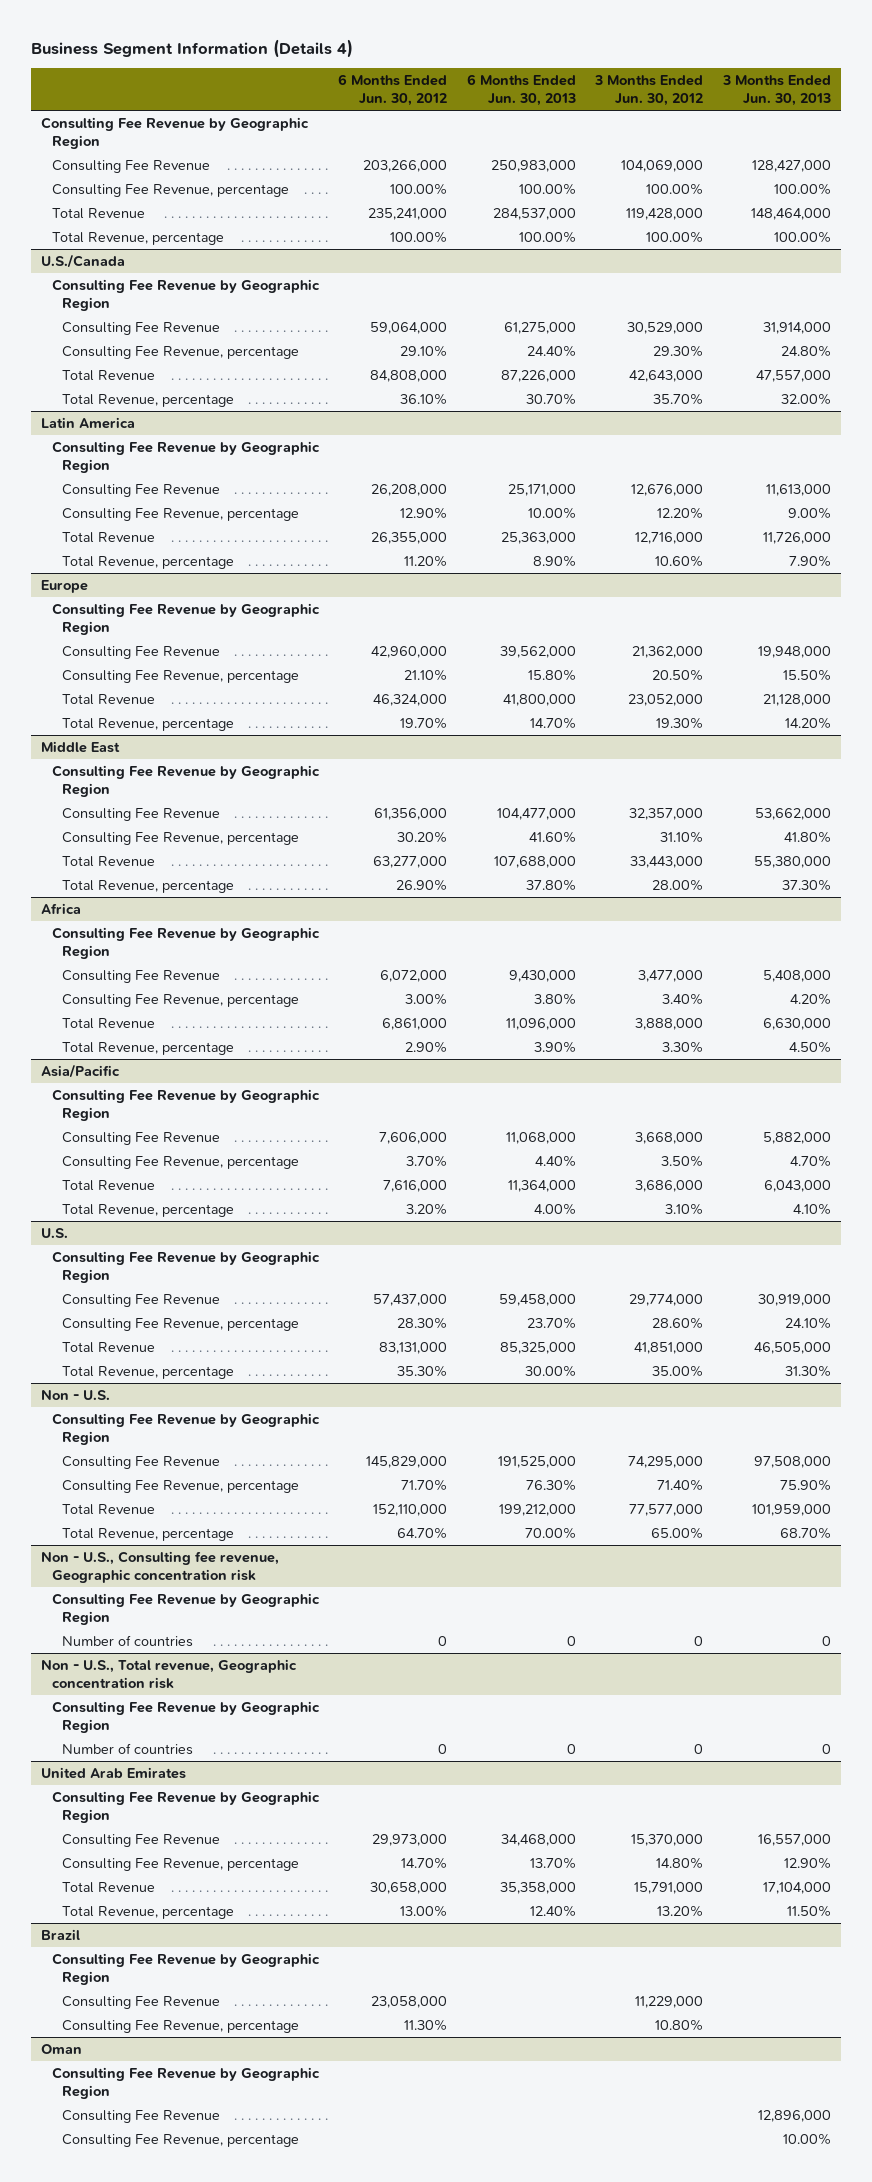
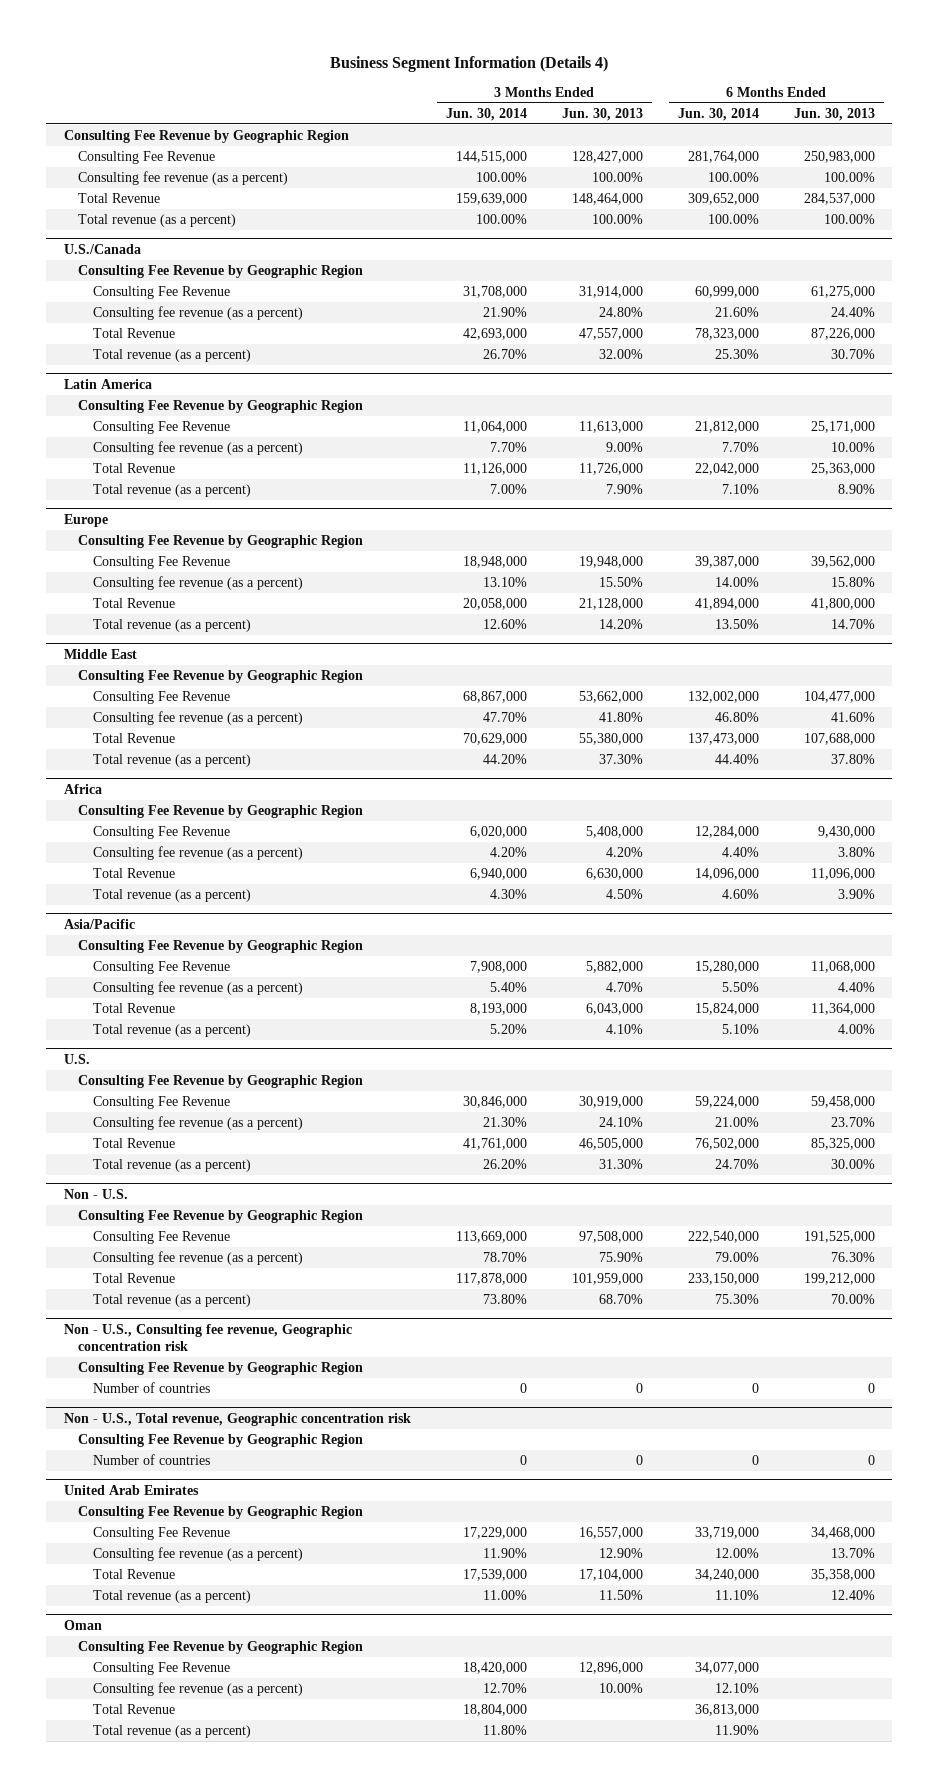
- | 6 Months Ended Jun. 30, 2012 | 6 Months Ended Jun. 30, 2013 | 3 Months Ended Jun. 30, 2012 | 3 Months Ended Jun. 30, 2013
+ | 3 Months Ended Jun. 30, 2014 | 3 Months Ended Jun. 30, 2013 | 6 Months Ended Jun. 30, 2014 | 6 Months Ended Jun. 30, 2013
- Consulting Fee Revenue, percentage | 100.00% | 100.00% | 100.00% | 100.00%
+ Consulting fee revenue (as a percent) | 100.00% | 100.00% | 100.00% | 100.00%
- Total Revenue, percentage | 100.00% | 100.00% | 100.00% | 100.00%
+ Total revenue (as a percent) | 100.00% | 100.00% | 100.00% | 100.00%
@ U.S./Canada
- Consulting Fee Revenue, percentage | 29.10% | 24.40% | 29.30% | 24.80%
+ Consulting fee revenue (as a percent) | 21.90% | 24.80% | 21.60% | 24.40%
- Total Revenue, percentage | 36.10% | 30.70% | 35.70% | 32.00%
+ Total revenue (as a percent) | 26.70% | 32.00% | 25.30% | 30.70%
@ Latin America
- Consulting Fee Revenue, percentage | 12.90% | 10.00% | 12.20% | 9.00%
+ Consulting fee revenue (as a percent) | 7.70% | 9.00% | 7.70% | 10.00%
- Total Revenue, percentage | 11.20% | 8.90% | 10.60% | 7.90%
+ Total revenue (as a percent) | 7.00% | 7.90% | 7.10% | 8.90%
@ Europe
- Consulting Fee Revenue, percentage | 21.10% | 15.80% | 20.50% | 15.50%
+ Consulting fee revenue (as a percent) | 13.10% | 15.50% | 14.00% | 15.80%
- Total Revenue, percentage | 19.70% | 14.70% | 19.30% | 14.20%
+ Total revenue (as a percent) | 12.60% | 14.20% | 13.50% | 14.70%
@ Middle East
- Consulting Fee Revenue, percentage | 30.20% | 41.60% | 31.10% | 41.80%
+ Consulting fee revenue (as a percent) | 47.70% | 41.80% | 46.80% | 41.60%
- Total Revenue, percentage | 26.90% | 37.80% | 28.00% | 37.30%
+ Total revenue (as a percent) | 44.20% | 37.30% | 44.40% | 37.80%
@ Africa
- Consulting Fee Revenue, percentage | 3.00% | 3.80% | 3.40% | 4.20%
+ Consulting fee revenue (as a percent) | 4.20% | 4.20% | 4.40% | 3.80%
- Total Revenue, percentage | 2.90% | 3.90% | 3.30% | 4.50%
+ Total revenue (as a percent) | 4.30% | 4.50% | 4.60% | 3.90%
@ Asia/Pacific
- Consulting Fee Revenue, percentage | 3.70% | 4.40% | 3.50% | 4.70%
+ Consulting fee revenue (as a percent) | 5.40% | 4.70% | 5.50% | 4.40%
- Total Revenue, percentage | 3.20% | 4.00% | 3.10% | 4.10%
+ Total revenue (as a percent) | 5.20% | 4.10% | 5.10% | 4.00%
@ U.S.
- Consulting Fee Revenue, percentage | 28.30% | 23.70% | 28.60% | 24.10%
+ Consulting fee revenue (as a percent) | 21.30% | 24.10% | 21.00% | 23.70%
- Total Revenue, percentage | 35.30% | 30.00% | 35.00% | 31.30%
+ Total revenue (as a percent) | 26.20% | 31.30% | 24.70% | 30.00%
@ Non - U.S.
- Consulting Fee Revenue, percentage | 71.70% | 76.30% | 71.40% | 75.90%
+ Consulting fee revenue (as a percent) | 78.70% | 75.90% | 79.00% | 76.30%
- Total Revenue, percentage | 64.70% | 70.00% | 65.00% | 68.70%
+ Total revenue (as a percent) | 73.80% | 68.70% | 75.30% | 70.00%
@ United Arab Emirates
- Consulting Fee Revenue, percentage | 14.70% | 13.70% | 14.80% | 12.90%
+ Consulting fee revenue (as a percent) | 11.90% | 12.90% | 12.00% | 13.70%
- Total Revenue, percentage | 13.00% | 12.40% | 13.20% | 11.50%
- Brazil
- Consulting Fee Revenue by Geographic Region
- Consulting Fee Revenue | 23,058,000 | | 11,229,000 |
- Consulting Fee Revenue, percentage | 11.30% | | 10.80% |
@ United Arab Emirates
+ Total revenue (as a percent) | 11.00% | 11.50% | 11.10% | 12.40%
@ Oman
- Consulting Fee Revenue, percentage | | | | 10.00%
+ Consulting fee revenue (as a percent) | 12.70% | 10.00% | 12.10% |
+ Total Revenue | 18,804,000 | | 36,813,000 |
+ Total revenue (as a percent) | 11.80% | | 11.90% |

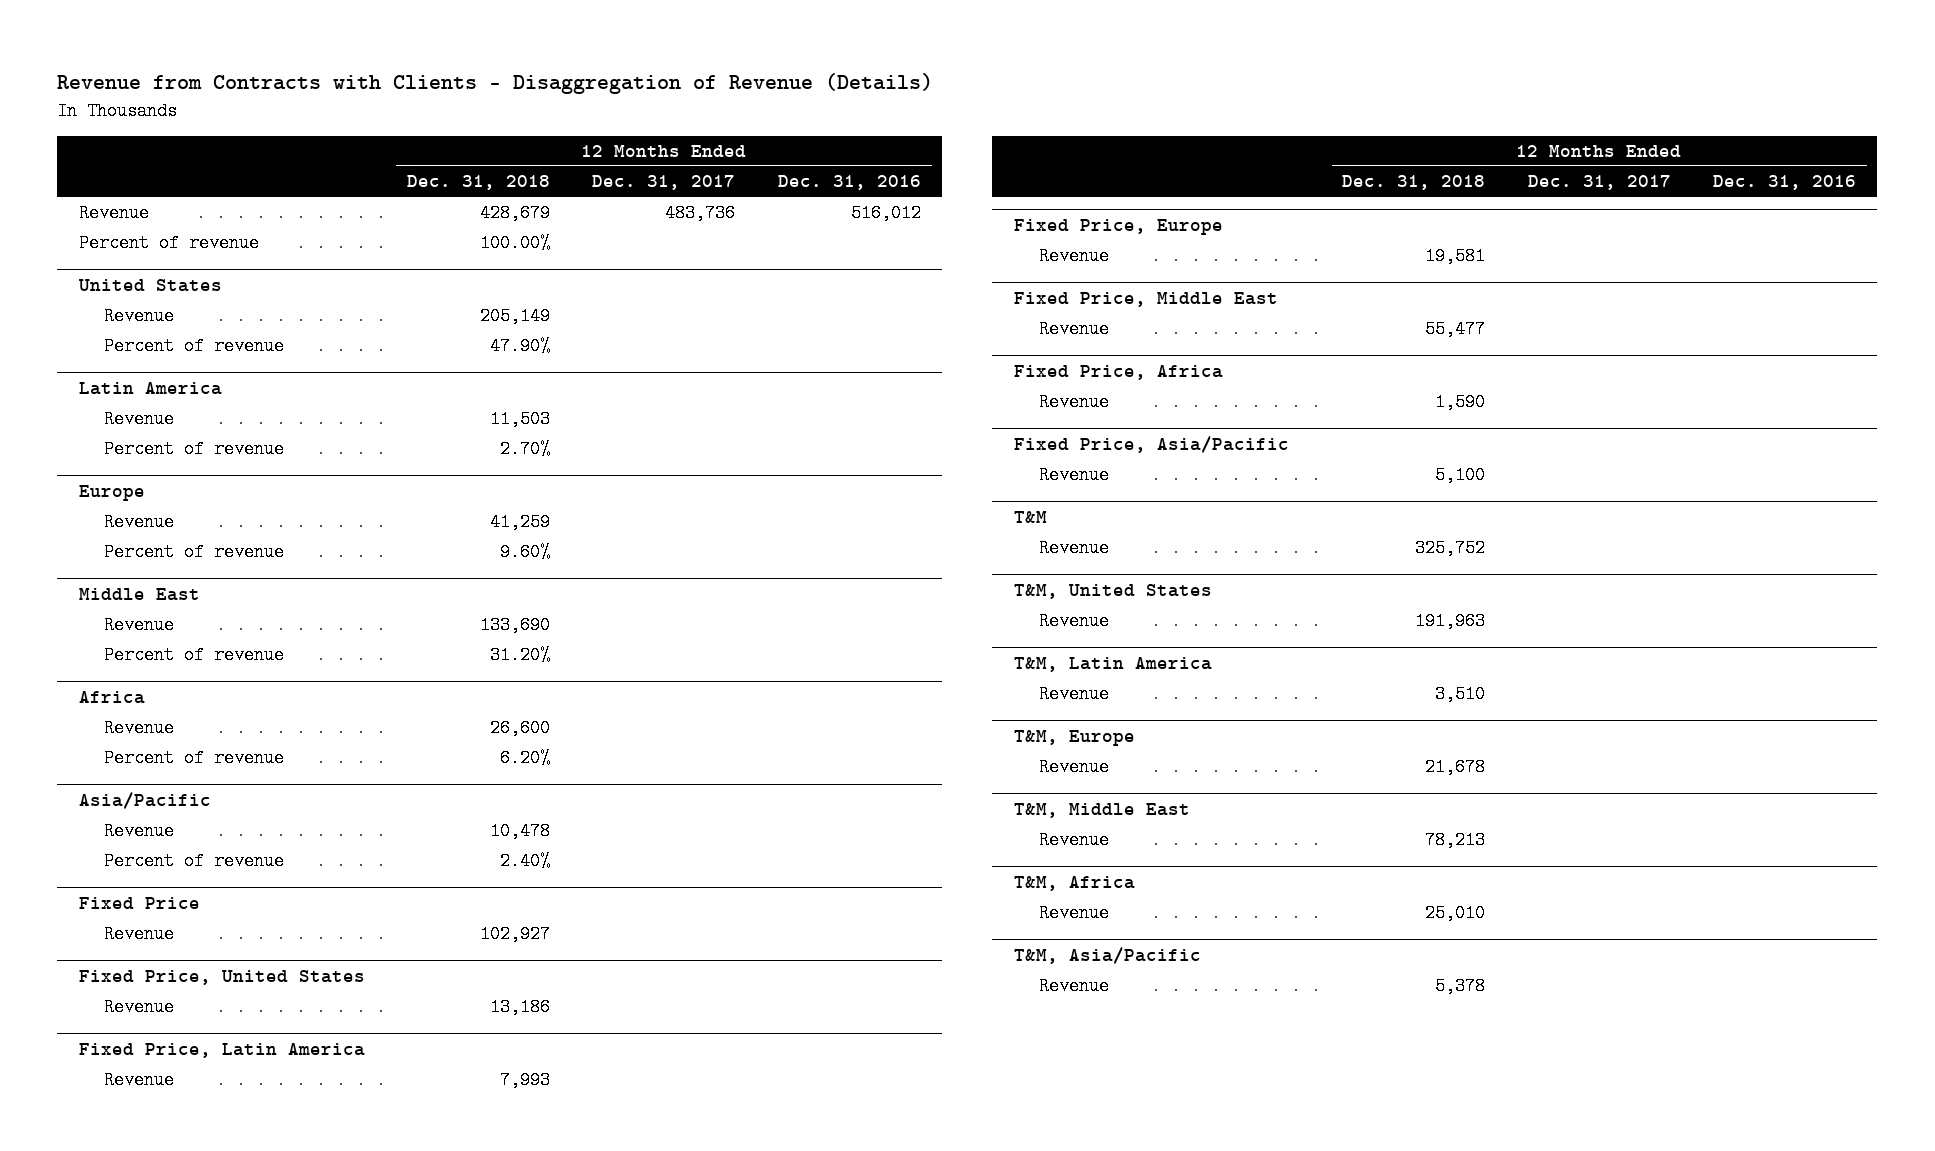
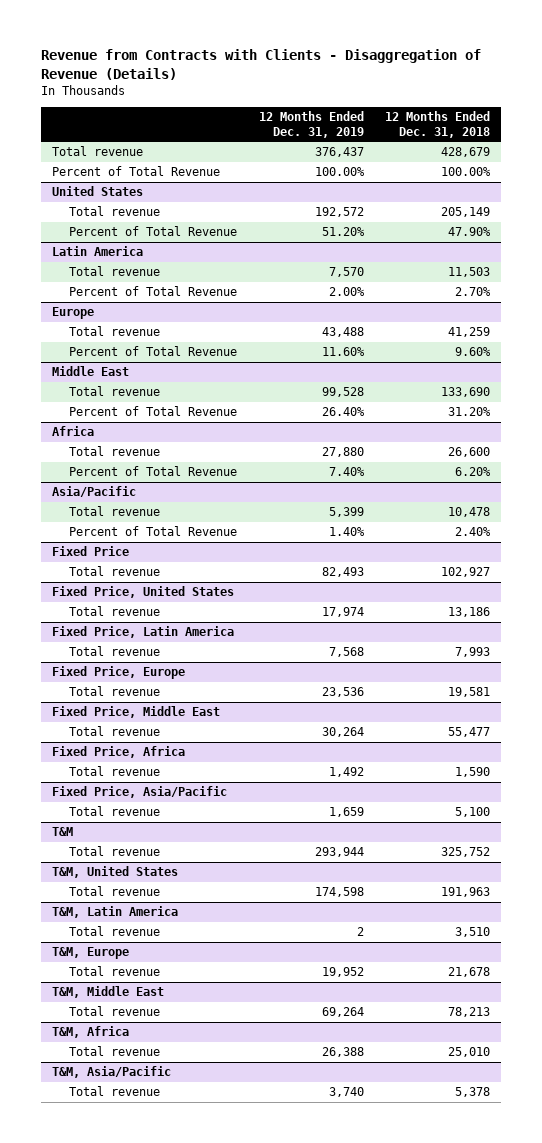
- | 12 Months Ended Dec. 31, 2018 | 12 Months Ended Dec. 31, 2017 | 12 Months Ended Dec. 31, 2016
+ | 12 Months Ended Dec. 31, 2019 | 12 Months Ended Dec. 31, 2018
- Revenue | 428,679 | 483,736 | 516,012
- Percent of revenue | 100.00% | |
+ Total revenue | 376,437 | 428,679
+ Percent of Total Revenue | 100.00% | 100.00%
@ United States
- Revenue | 205,149 | |
- Percent of revenue | 47.90% | |
+ Total revenue | 192,572 | 205,149
+ Percent of Total Revenue | 51.20% | 47.90%
@ Latin America
- Revenue | 11,503 | |
- Percent of revenue | 2.70% | |
+ Total revenue | 7,570 | 11,503
+ Percent of Total Revenue | 2.00% | 2.70%
@ Europe
- Revenue | 41,259 | |
- Percent of revenue | 9.60% | |
+ Total revenue | 43,488 | 41,259
+ Percent of Total Revenue | 11.60% | 9.60%
@ Middle East
- Revenue | 133,690 | |
- Percent of revenue | 31.20% | |
+ Total revenue | 99,528 | 133,690
+ Percent of Total Revenue | 26.40% | 31.20%
@ Africa
- Revenue | 26,600 | |
- Percent of revenue | 6.20% | |
+ Total revenue | 27,880 | 26,600
+ Percent of Total Revenue | 7.40% | 6.20%
@ Asia/Pacific
- Revenue | 10,478 | |
- Percent of revenue | 2.40% | |
+ Total revenue | 5,399 | 10,478
+ Percent of Total Revenue | 1.40% | 2.40%
@ Fixed Price
- Revenue | 102,927 | |
+ Total revenue | 82,493 | 102,927
@ Fixed Price, United States
- Revenue | 13,186 | |
+ Total revenue | 17,974 | 13,186
@ Fixed Price, Latin America
- Revenue | 7,993 | |
+ Total revenue | 7,568 | 7,993
@ Fixed Price, Europe
- Revenue | 19,581 | |
+ Total revenue | 23,536 | 19,581
@ Fixed Price, Middle East
- Revenue | 55,477 | |
+ Total revenue | 30,264 | 55,477
@ Fixed Price, Africa
- Revenue | 1,590 | |
+ Total revenue | 1,492 | 1,590
@ Fixed Price, Asia/Pacific
- Revenue | 5,100 | |
+ Total revenue | 1,659 | 5,100
@ T&M
- Revenue | 325,752 | |
+ Total revenue | 293,944 | 325,752
@ T&M, United States
- Revenue | 191,963 | |
+ Total revenue | 174,598 | 191,963
@ T&M, Latin America
- Revenue | 3,510 | |
+ Total revenue | 2 | 3,510
@ T&M, Europe
- Revenue | 21,678 | |
+ Total revenue | 19,952 | 21,678
@ T&M, Middle East
- Revenue | 78,213 | |
+ Total revenue | 69,264 | 78,213
@ T&M, Africa
- Revenue | 25,010 | |
+ Total revenue | 26,388 | 25,010
@ T&M, Asia/Pacific
- Revenue | 5,378 | |
+ Total revenue | 3,740 | 5,378

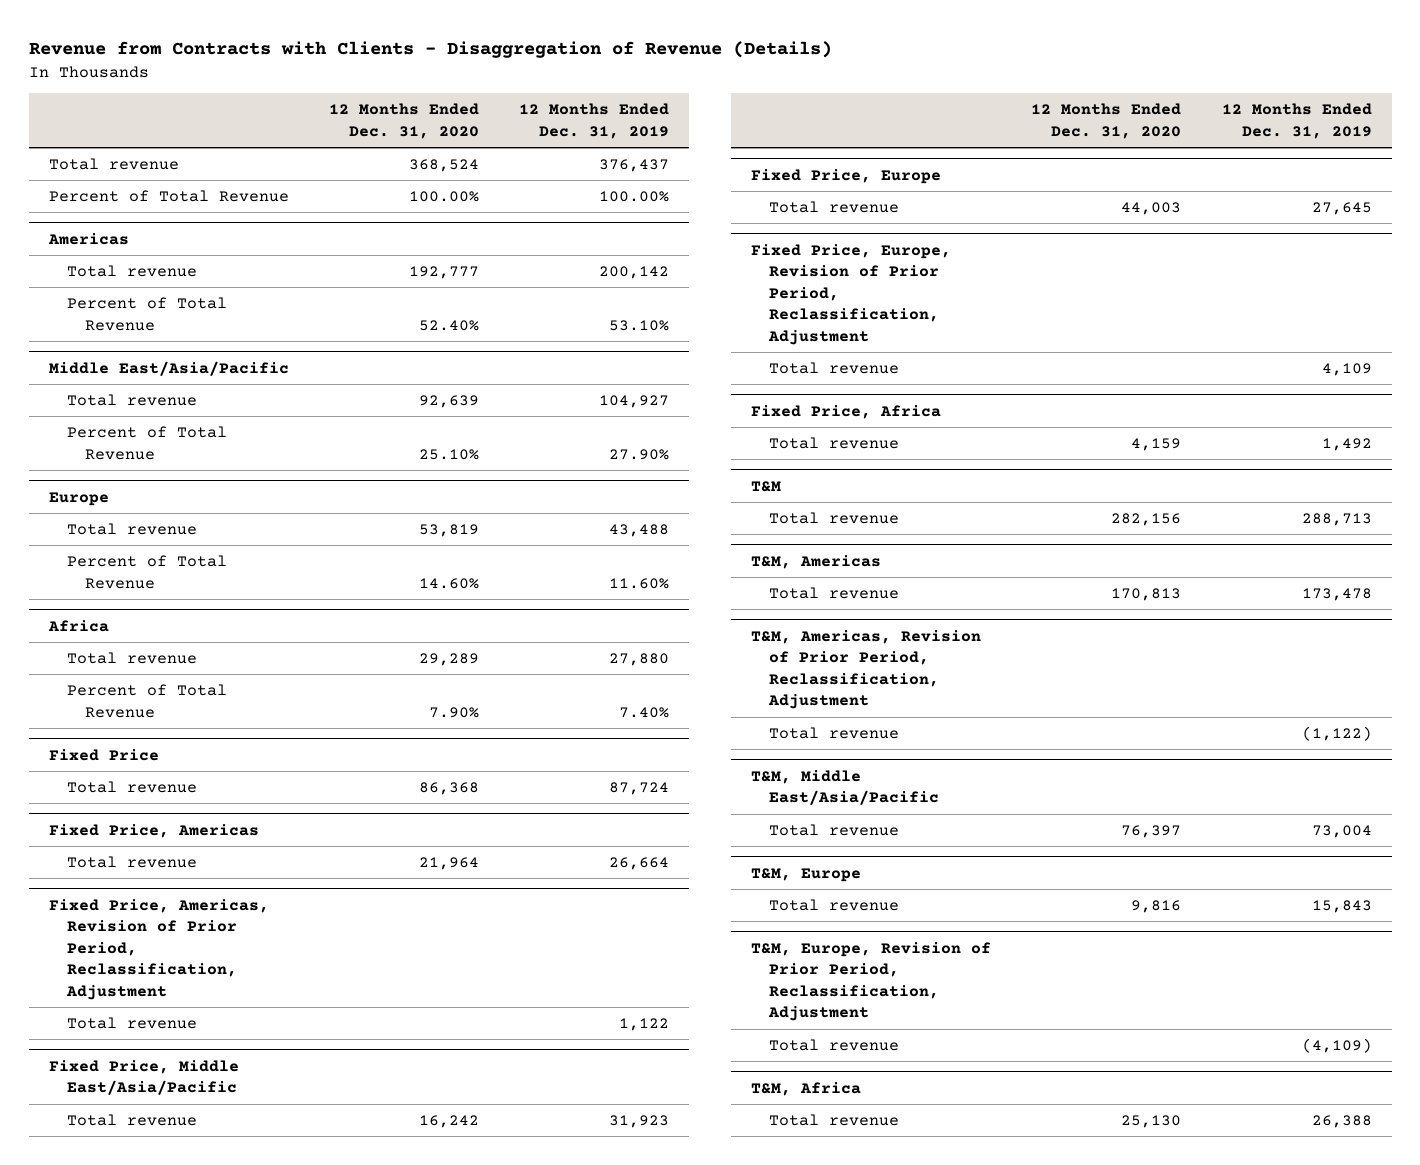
- | 12 Months Ended Dec. 31, 2019 | 12 Months Ended Dec. 31, 2018
+ | 12 Months Ended Dec. 31, 2020 | 12 Months Ended Dec. 31, 2019
- United States
- Total revenue | 192,572 | 205,149
- Percent of Total Revenue | 51.20% | 47.90%
- Latin America
- Total revenue | 7,570 | 11,503
- Percent of Total Revenue | 2.00% | 2.70%
+ Americas
+ Total revenue | 192,777 | 200,142
+ Percent of Total Revenue | 52.40% | 53.10%
+ Middle East/Asia/Pacific
+ Total revenue | 92,639 | 104,927
+ Percent of Total Revenue | 25.10% | 27.90%
- Middle East
- Total revenue | 99,528 | 133,690
- Percent of Total Revenue | 26.40% | 31.20%
- Asia/Pacific
- Total revenue | 5,399 | 10,478
- Percent of Total Revenue | 1.40% | 2.40%
@ Fixed Price
- Total revenue | 82,493 | 102,927
- Fixed Price, United States
- Total revenue | 17,974 | 13,186
- Fixed Price, Latin America
- Total revenue | 7,568 | 7,993
@ Fixed Price
+ Total revenue | 86,368 | 87,724
+ Fixed Price, Americas
+ Total revenue | 21,964 | 26,664
+ Fixed Price, Americas, Revision of Prior Period, Reclassification, Adjustment
+ Total revenue | | 1,122
+ Fixed Price, Middle East/Asia/Pacific
+ Total revenue | 16,242 | 31,923
@ Fixed Price, Europe
- Total revenue | 23,536 | 19,581
- Fixed Price, Middle East
- Total revenue | 30,264 | 55,477
@ Fixed Price, Europe
+ Total revenue | 44,003 | 27,645
+ Fixed Price, Europe, Revision of Prior Period, Reclassification, Adjustment
+ Total revenue | | 4,109
- Fixed Price, Asia/Pacific
- Total revenue | 1,659 | 5,100
@ T&M
- Total revenue | 293,944 | 325,752
- T&M, United States
- Total revenue | 174,598 | 191,963
- T&M, Latin America
- Total revenue | 2 | 3,510
@ T&M
+ Total revenue | 282,156 | 288,713
+ T&M, Americas
+ Total revenue | 170,813 | 173,478
+ T&M, Americas, Revision of Prior Period, Reclassification, Adjustment
+ Total revenue | | (1,122)
+ T&M, Middle East/Asia/Pacific
+ Total revenue | 76,397 | 73,004
@ T&M, Europe
- Total revenue | 19,952 | 21,678
- T&M, Middle East
- Total revenue | 69,264 | 78,213
@ T&M, Europe
+ Total revenue | 9,816 | 15,843
+ T&M, Europe, Revision of Prior Period, Reclassification, Adjustment
+ Total revenue | | (4,109)
- T&M, Asia/Pacific
- Total revenue | 3,740 | 5,378

